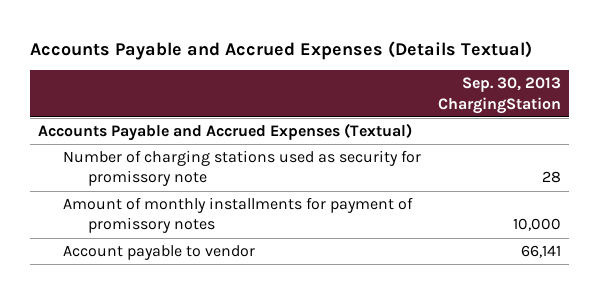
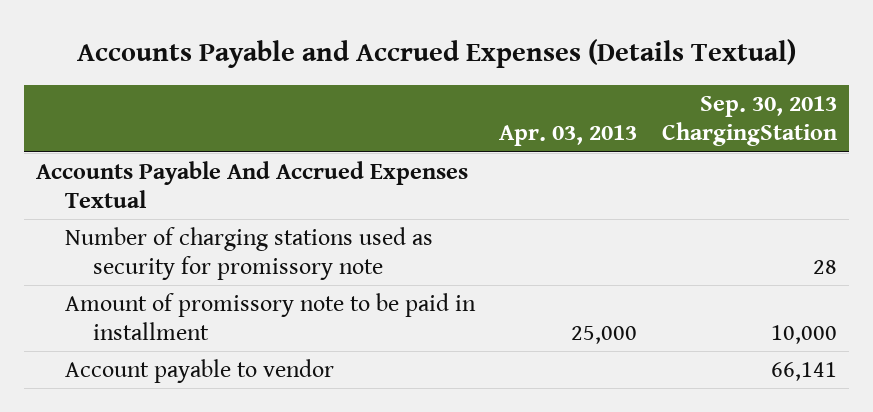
- | Sep. 30, 2013 ChargingStation
+ | Apr. 03, 2013 | Sep. 30, 2013 ChargingStation
- Accounts Payable and Accrued Expenses (Textual)
+ Accounts Payable And Accrued Expenses Textual
- Amount of monthly installments for payment of promissory notes | 10,000
+ Amount of promissory note to be paid in installment | 25,000 | 10,000

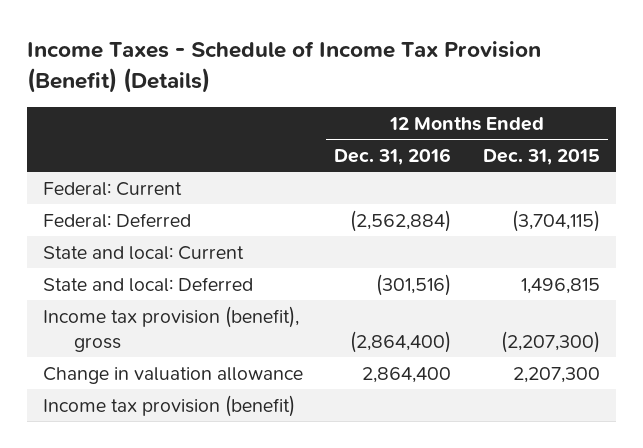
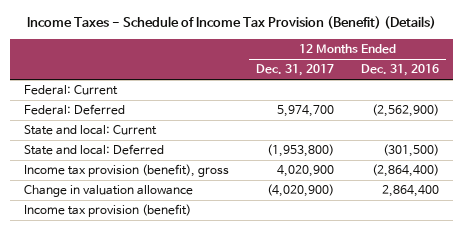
- | 12 Months Ended Dec. 31, 2016 | 12 Months Ended Dec. 31, 2015
+ | 12 Months Ended Dec. 31, 2017 | 12 Months Ended Dec. 31, 2016
- Federal: Deferred | (2,562,884) | (3,704,115)
+ Federal: Deferred | 5,974,700 | (2,562,900)
- State and local: Deferred | (301,516) | 1,496,815
+ State and local: Deferred | (1,953,800) | (301,500)

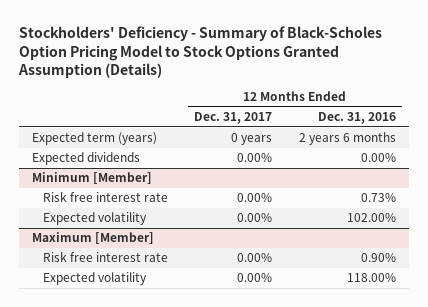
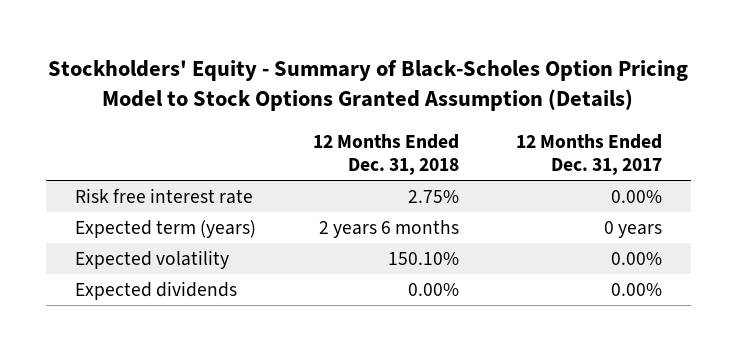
- Stockholders' Deficiency - Summary of Black-Scholes Option Pricing Model to Stock Options Granted Assumption (Details)
+ Stockholders' Equity - Summary of Black-Scholes Option Pricing Model to Stock Options Granted Assumption (Details)
- | 12 Months Ended Dec. 31, 2017 | 12 Months Ended Dec. 31, 2016
+ | 12 Months Ended Dec. 31, 2018 | 12 Months Ended Dec. 31, 2017
- Minimum [Member]
- Expected volatility | 0.00% | 102.00%
- Maximum [Member]
- Risk free interest rate | 0.00% | 0.90%
moved down: Expected term (years) | 2 years 6 months | 0 years
moved down: Expected dividends | 0.00% | 0.00%

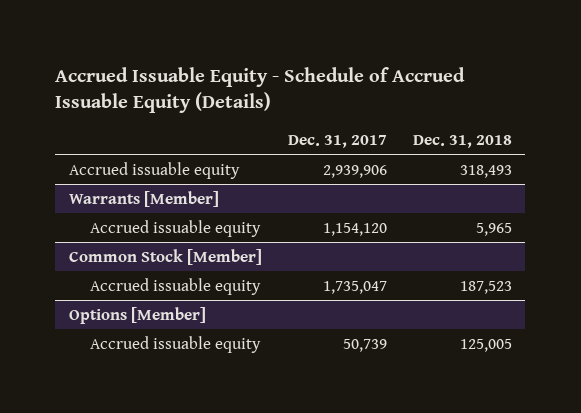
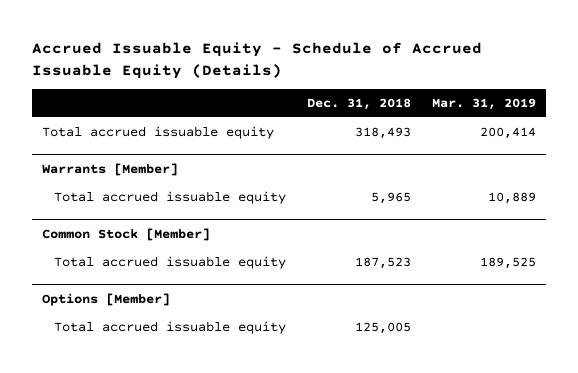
- | Dec. 31, 2017 | Dec. 31, 2018
+ | Dec. 31, 2018 | Mar. 31, 2019
- Accrued issuable equity | 2,939,906 | 318,493
+ Total accrued issuable equity | 318,493 | 200,414
@ Warrants [Member]
- Accrued issuable equity | 1,154,120 | 5,965
+ Total accrued issuable equity | 5,965 | 10,889
@ Common Stock [Member]
- Accrued issuable equity | 1,735,047 | 187,523
+ Total accrued issuable equity | 187,523 | 189,525
@ Options [Member]
- Accrued issuable equity | 50,739 | 125,005
+ Total accrued issuable equity | 125,005 |

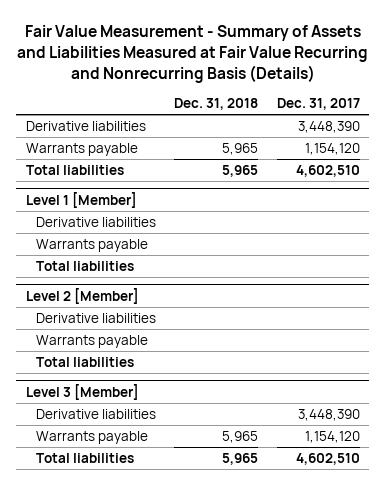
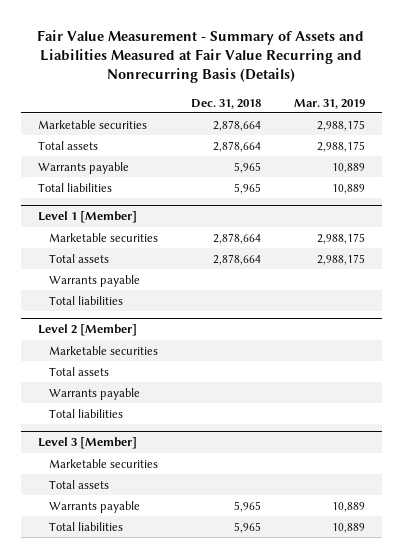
- | Dec. 31, 2018 | Dec. 31, 2017
+ | Dec. 31, 2018 | Mar. 31, 2019
- Derivative liabilities | | 3,448,390
+ Marketable securities | 2,878,664 | 2,988,175
+ Total assets | 2,878,664 | 2,988,175
@ Level 1 [Member]
- Derivative liabilities
+ Marketable securities | 2,878,664 | 2,988,175
+ Total assets | 2,878,664 | 2,988,175
@ Level 2 [Member]
- Derivative liabilities
+ Marketable securities
+ Total assets
@ Level 3 [Member]
- Derivative liabilities | | 3,448,390
+ Marketable securities
+ Total assets

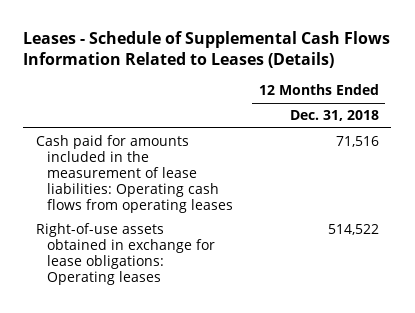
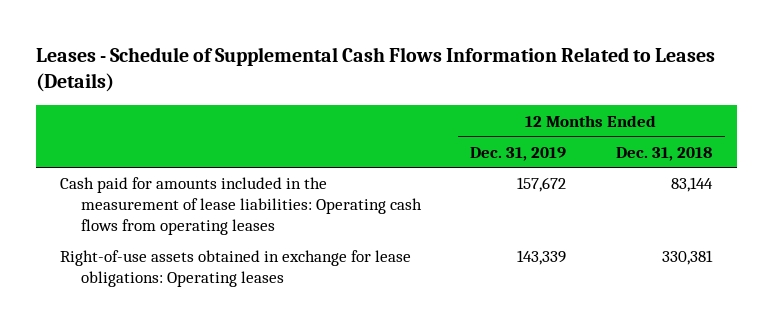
- | 12 Months Ended Dec. 31, 2018
+ | 12 Months Ended Dec. 31, 2019 | 12 Months Ended Dec. 31, 2018
- Cash paid for amounts included in the measurement of lease liabilities: Operating cash flows from operating leases | 71,516
- Right-of-use assets obtained in exchange for lease obligations: Operating leases | 514,522
+ Cash paid for amounts included in the measurement of lease liabilities: Operating cash flows from operating leases | 157,672 | 83,144
+ Right-of-use assets obtained in exchange for lease obligations: Operating leases | 143,339 | 330,381

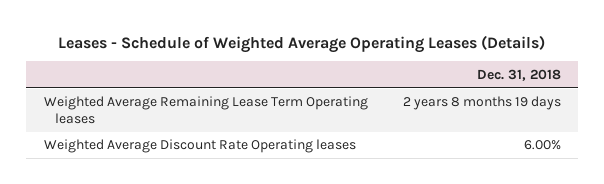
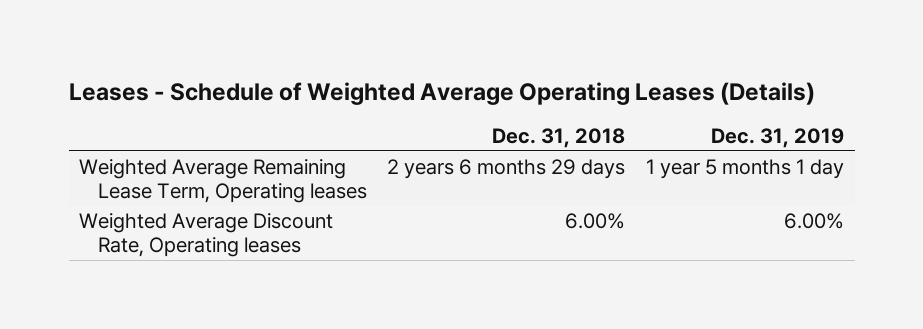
- | Dec. 31, 2018
+ | Dec. 31, 2018 | Dec. 31, 2019
- Weighted Average Remaining Lease Term Operating leases | 2 years 8 months 19 days
- Weighted Average Discount Rate Operating leases | 6.00%
+ Weighted Average Remaining Lease Term, Operating leases | 2 years 6 months 29 days | 1 year 5 months 1 day
+ Weighted Average Discount Rate, Operating leases | 6.00% | 6.00%

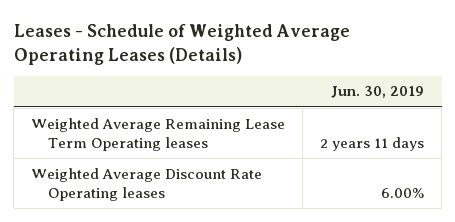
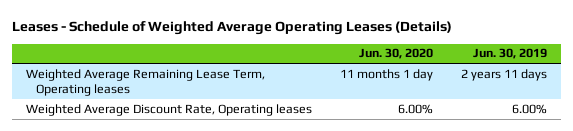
- | Jun. 30, 2019
+ | Jun. 30, 2020 | Jun. 30, 2019
- Weighted Average Remaining Lease Term Operating leases | 2 years 11 days
- Weighted Average Discount Rate Operating leases | 6.00%
+ Weighted Average Remaining Lease Term, Operating leases | 11 months 1 day | 2 years 11 days
+ Weighted Average Discount Rate, Operating leases | 6.00% | 6.00%

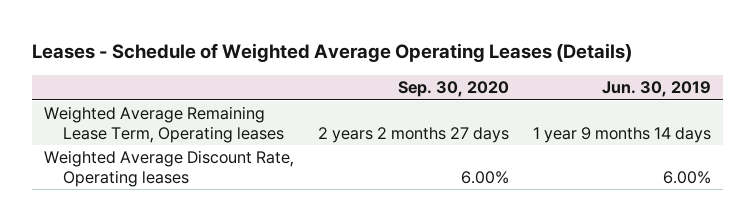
- | Jun. 30, 2020 | Jun. 30, 2019
+ | Sep. 30, 2020 | Jun. 30, 2019
- Weighted Average Remaining Lease Term, Operating leases | 11 months 1 day | 2 years 11 days
+ Weighted Average Remaining Lease Term, Operating leases | 2 years 2 months 27 days | 1 year 9 months 14 days

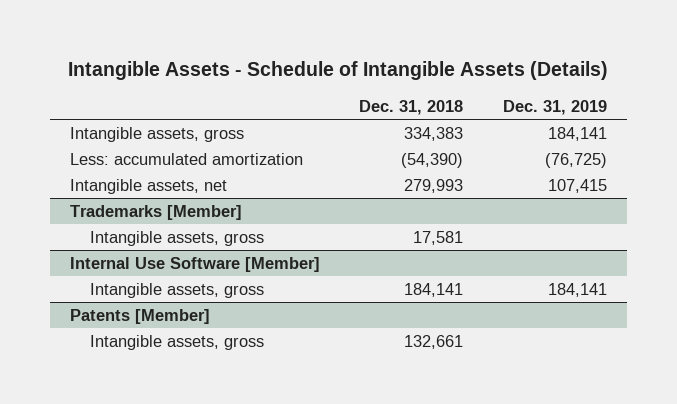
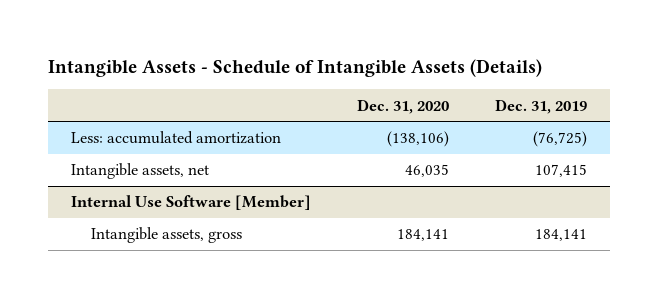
- | Dec. 31, 2018 | Dec. 31, 2019
+ | Dec. 31, 2020 | Dec. 31, 2019
- Intangible assets, gross | 334,383 | 184,141
- Trademarks [Member]
- Intangible assets, gross | 17,581 |
- Patents [Member]
- Intangible assets, gross | 132,661 |

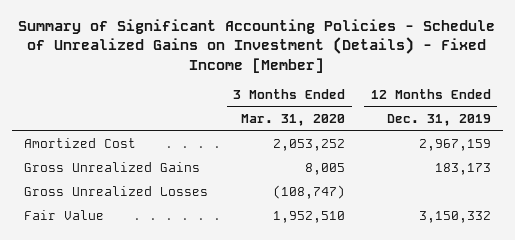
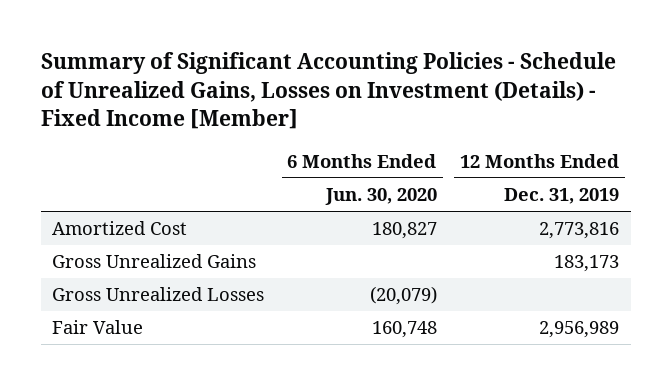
- Summary of Significant Accounting Policies - Schedule of Unrealized Gains on Investment (Details) - Fixed Income [Member]
+ Summary of Significant Accounting Policies - Schedule of Unrealized Gains, Losses on Investment (Details) - Fixed Income [Member]
- | 3 Months Ended Mar. 31, 2020 | 12 Months Ended Dec. 31, 2019
+ | 6 Months Ended Jun. 30, 2020 | 12 Months Ended Dec. 31, 2019
- Amortized Cost | 2,053,252 | 2,967,159
+ Amortized Cost | 180,827 | 2,773,816
- Fair Value | 1,952,510 | 3,150,332
+ Fair Value | 160,748 | 2,956,989

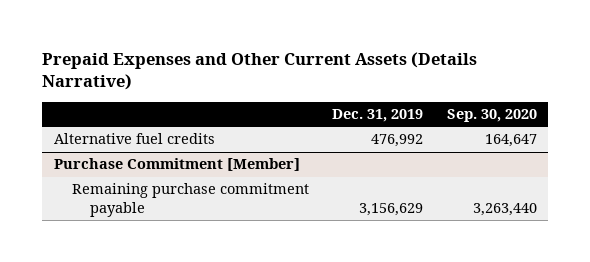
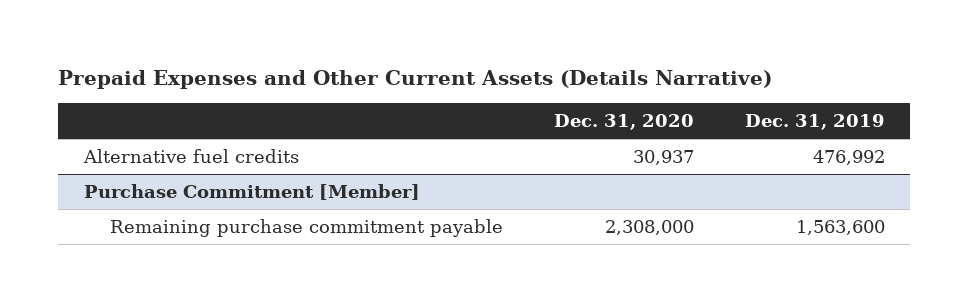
- | Dec. 31, 2019 | Sep. 30, 2020
+ | Dec. 31, 2020 | Dec. 31, 2019
@ Purchase Commitment [Member]
- Remaining purchase commitment payable | 3,156,629 | 3,263,440
+ Remaining purchase commitment payable | 2,308,000 | 1,563,600

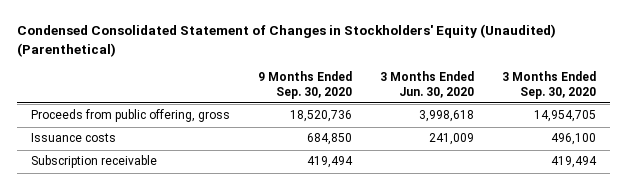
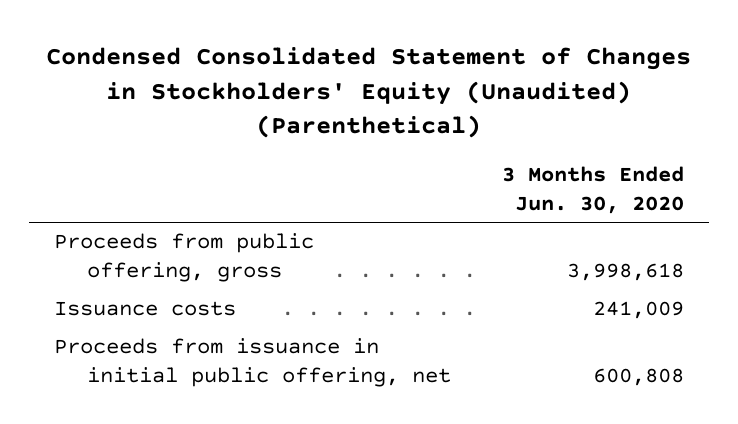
- | 9 Months Ended Sep. 30, 2020 | 3 Months Ended Jun. 30, 2020 | 3 Months Ended Sep. 30, 2020
+ | 3 Months Ended Jun. 30, 2020
- Subscription receivable | 419,494 | | 419,494
+ Proceeds from issuance in initial public offering, net | 600,808

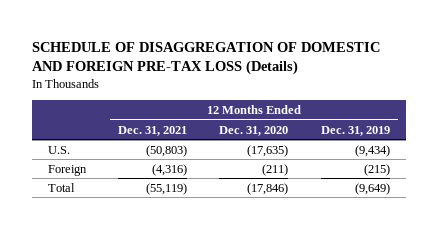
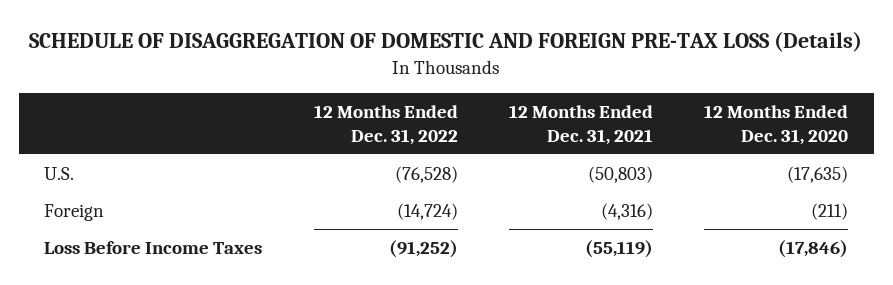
- | 12 Months Ended Dec. 31, 2021 | 12 Months Ended Dec. 31, 2020 | 12 Months Ended Dec. 31, 2019
+ | 12 Months Ended Dec. 31, 2022 | 12 Months Ended Dec. 31, 2021 | 12 Months Ended Dec. 31, 2020
- Total | (55,119) | (17,846) | (9,649)
+ Loss Before Income Taxes | (91,252) | (55,119) | (17,846)

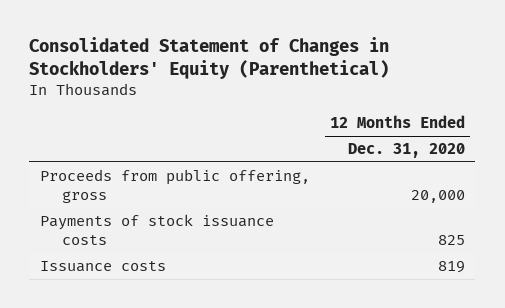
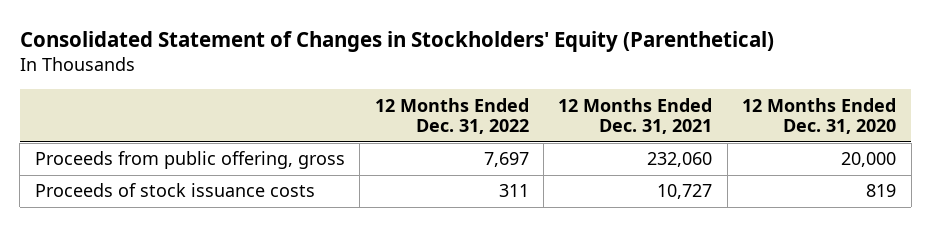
- | 12 Months Ended Dec. 31, 2020
+ | 12 Months Ended Dec. 31, 2022 | 12 Months Ended Dec. 31, 2021 | 12 Months Ended Dec. 31, 2020
- Payments of stock issuance costs | 825
- Issuance costs | 819
+ Proceeds of stock issuance costs | 311 | 10,727 | 819

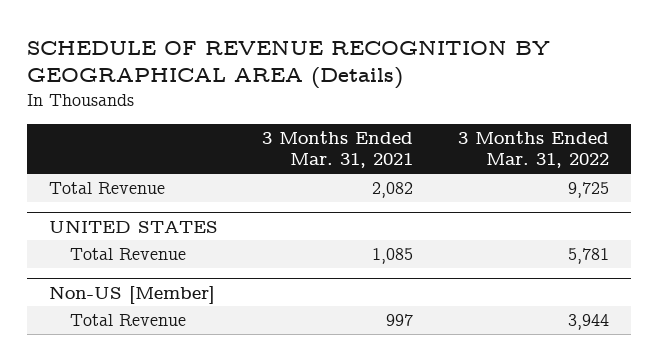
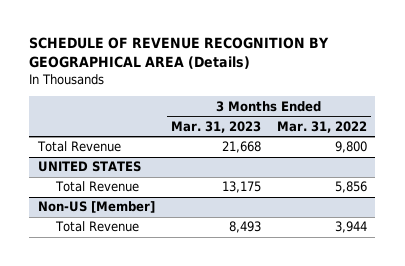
- | 3 Months Ended Mar. 31, 2021 | 3 Months Ended Mar. 31, 2022
+ | 3 Months Ended Mar. 31, 2023 | 3 Months Ended Mar. 31, 2022
- Total Revenue | 2,082 | 9,725
+ Total Revenue | 21,668 | 9,800
@ UNITED STATES
- Total Revenue | 1,085 | 5,781
+ Total Revenue | 13,175 | 5,856

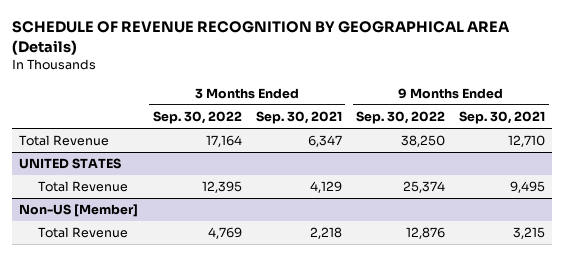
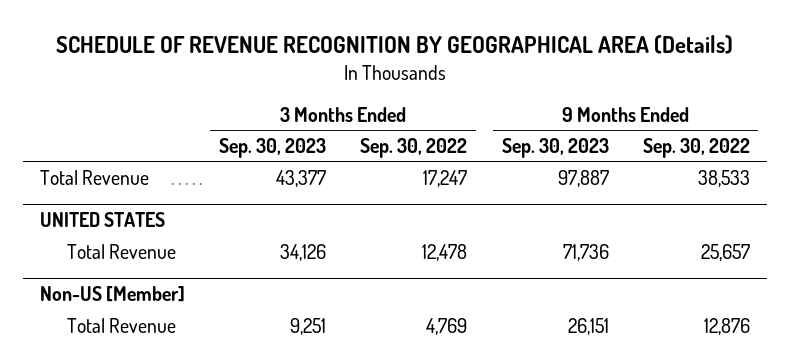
- | 3 Months Ended Sep. 30, 2022 | 3 Months Ended Sep. 30, 2021 | 9 Months Ended Sep. 30, 2022 | 9 Months Ended Sep. 30, 2021
+ | 3 Months Ended Sep. 30, 2023 | 3 Months Ended Sep. 30, 2022 | 9 Months Ended Sep. 30, 2023 | 9 Months Ended Sep. 30, 2022
- Total Revenue | 17,164 | 6,347 | 38,250 | 12,710
+ Total Revenue | 43,377 | 17,247 | 97,887 | 38,533
@ UNITED STATES
- Total Revenue | 12,395 | 4,129 | 25,374 | 9,495
+ Total Revenue | 34,126 | 12,478 | 71,736 | 25,657

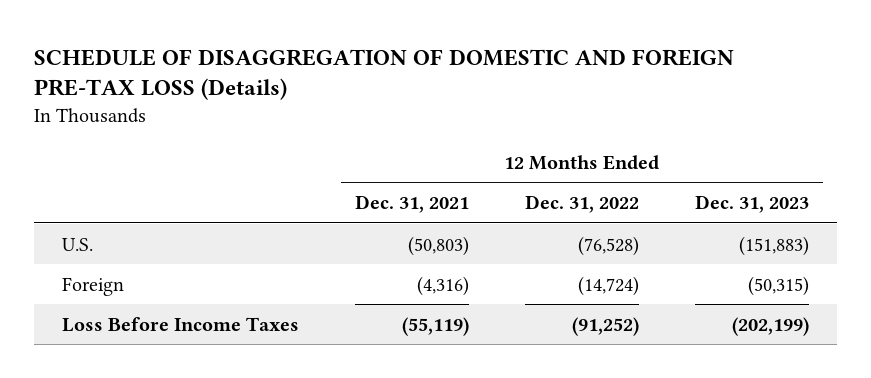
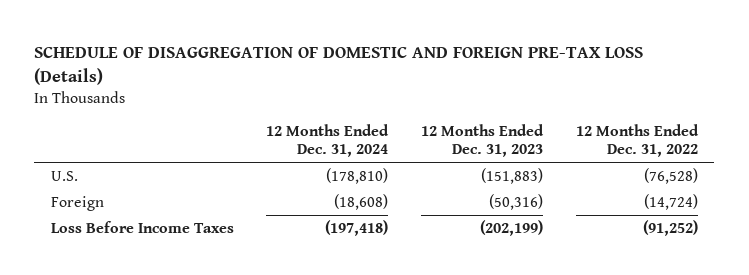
- | 12 Months Ended Dec. 31, 2021 | 12 Months Ended Dec. 31, 2022 | 12 Months Ended Dec. 31, 2023
+ | 12 Months Ended Dec. 31, 2024 | 12 Months Ended Dec. 31, 2023 | 12 Months Ended Dec. 31, 2022
- Foreign | (4,316) | (14,724) | (50,315)
+ Foreign | (18,608) | (50,316) | (14,724)

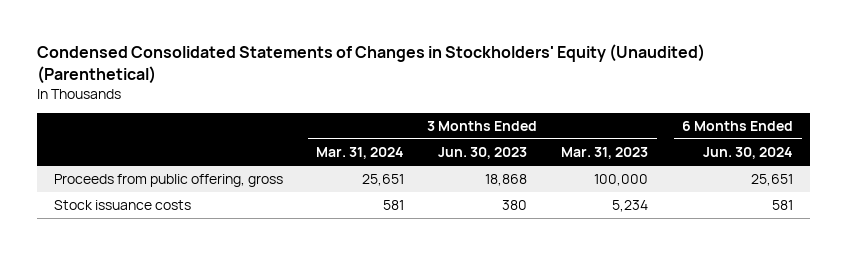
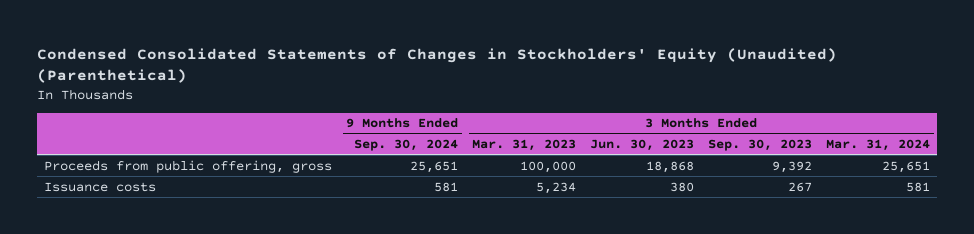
- | 3 Months Ended Mar. 31, 2024 | 3 Months Ended Jun. 30, 2023 | 3 Months Ended Mar. 31, 2023 | 6 Months Ended Jun. 30, 2024
+ | 9 Months Ended Sep. 30, 2024 | 3 Months Ended Mar. 31, 2023 | 3 Months Ended Jun. 30, 2023 | 3 Months Ended Sep. 30, 2023 | 3 Months Ended Mar. 31, 2024
- Stock issuance costs | 581 | 380 | 5,234 | 581
+ Issuance costs | 581 | 5,234 | 380 | 267 | 581

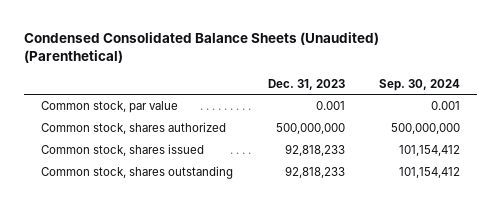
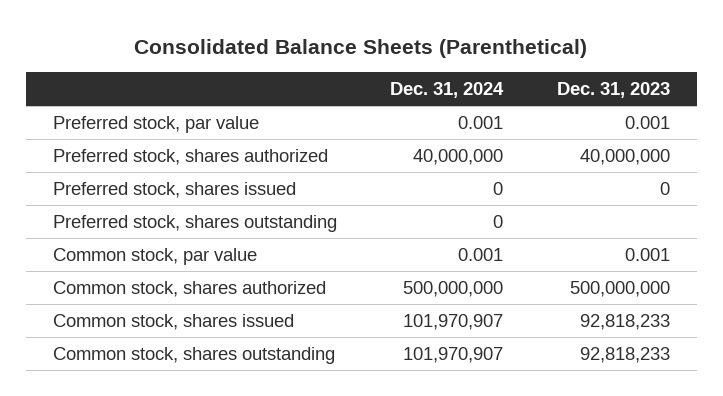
- Condensed Consolidated Balance Sheets (Unaudited) (Parenthetical)
+ Consolidated Balance Sheets (Parenthetical)
- | Dec. 31, 2023 | Sep. 30, 2024
+ | Dec. 31, 2024 | Dec. 31, 2023
+ Preferred stock, par value | 0.001 | 0.001
+ Preferred stock, shares authorized | 40,000,000 | 40,000,000
+ Preferred stock, shares issued | 0 | 0
+ Preferred stock, shares outstanding | 0 |

